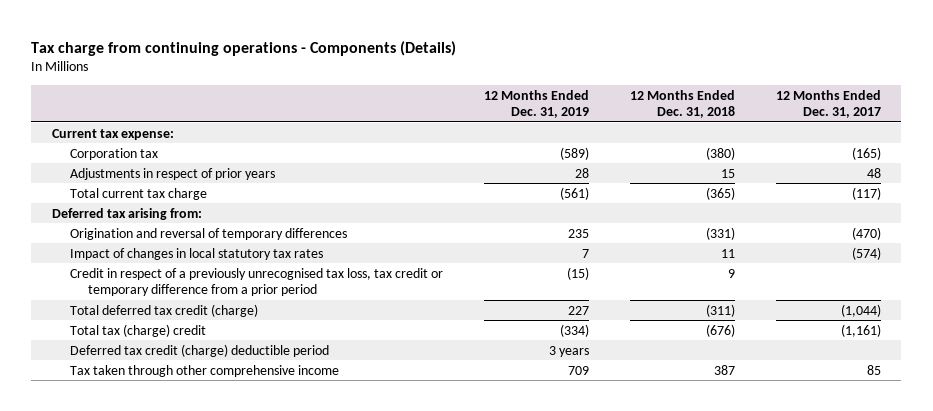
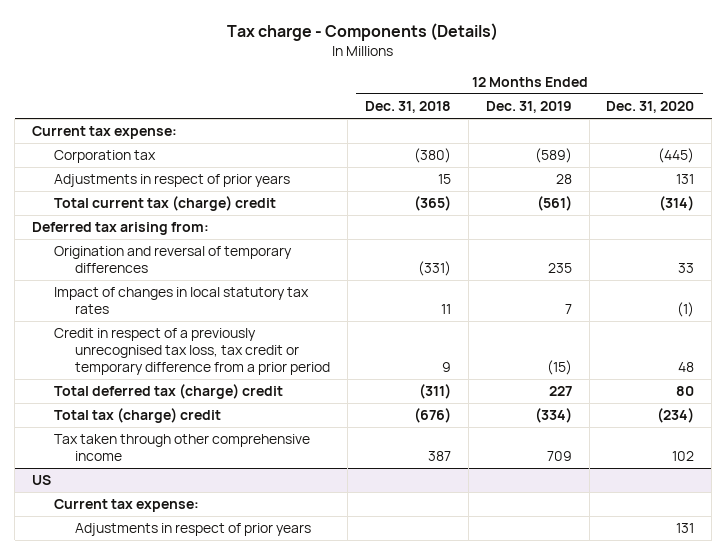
- Tax charge from continuing operations - Components (Details)
+ Tax charge - Components (Details)
- | 12 Months Ended Dec. 31, 2019 | 12 Months Ended Dec. 31, 2018 | 12 Months Ended Dec. 31, 2017
+ | 12 Months Ended Dec. 31, 2018 | 12 Months Ended Dec. 31, 2019 | 12 Months Ended Dec. 31, 2020
- Total current tax charge | (561) | (365) | (117)
+ Total current tax (charge) credit | (365) | (561) | (314)
- Total deferred tax credit (charge) | 227 | (311) | (1,044)
+ Total deferred tax (charge) credit | (311) | 227 | 80
- Deferred tax credit (charge) deductible period | 3 years | |
+ US
+ Current tax expense:
+ Adjustments in respect of prior years | | | 131

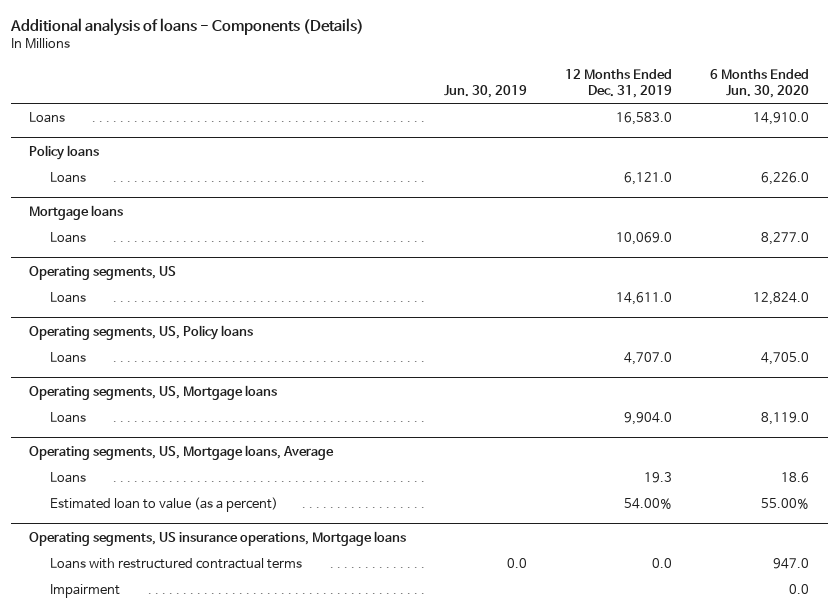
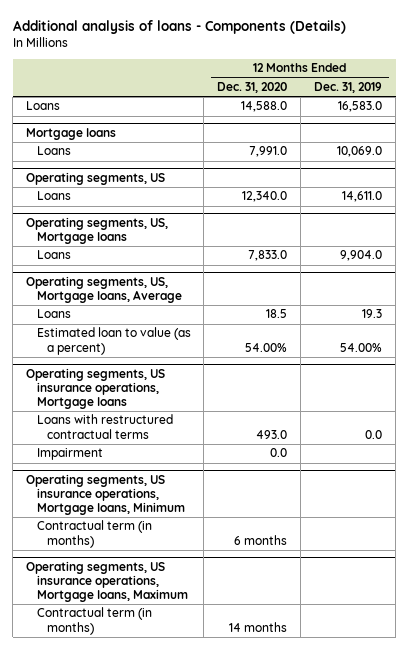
- | Jun. 30, 2019 | 12 Months Ended Dec. 31, 2019 | 6 Months Ended Jun. 30, 2020
+ | 12 Months Ended Dec. 31, 2020 | 12 Months Ended Dec. 31, 2019
- Policy loans
- Loans | | 6,121.0 | 6,226.0
- Operating segments, US, Policy loans
- Loans | | 4,707.0 | 4,705.0
+ Operating segments, US insurance operations, Mortgage loans, Minimum
+ Contractual term (in months) | 6 months |
+ Operating segments, US insurance operations, Mortgage loans, Maximum
+ Contractual term (in months) | 14 months |

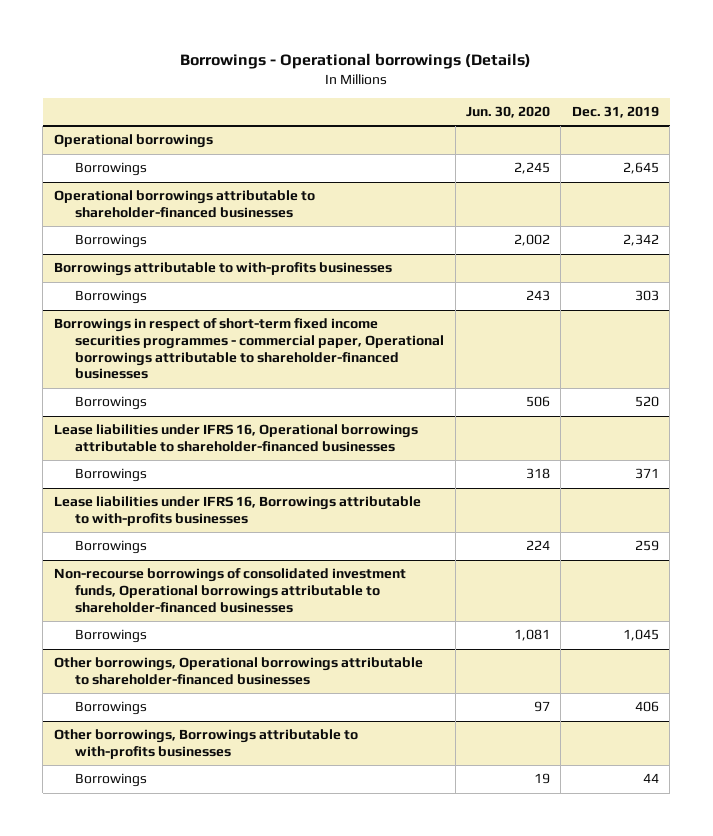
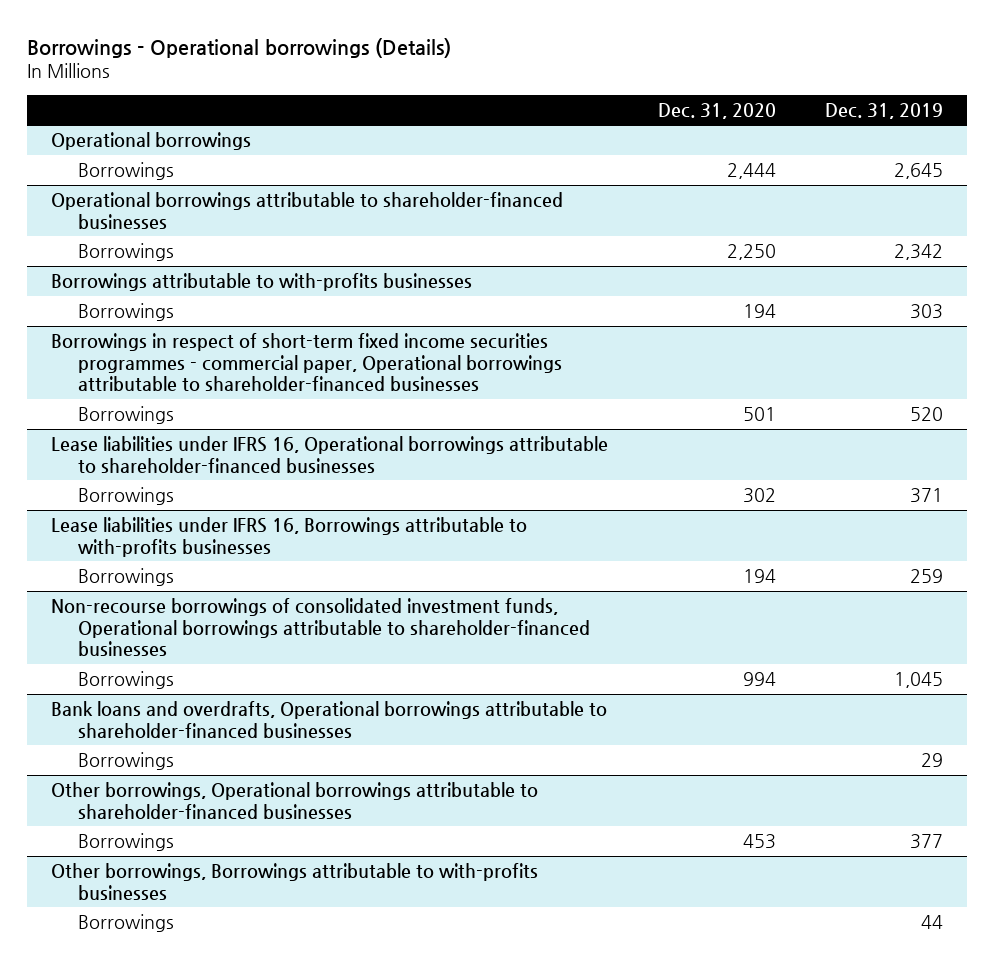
- | Jun. 30, 2020 | Dec. 31, 2019
+ | Dec. 31, 2020 | Dec. 31, 2019
+ Bank loans and overdrafts, Operational borrowings attributable to shareholder-financed businesses
+ Borrowings | | 29
@ Other borrowings, Operational borrowings attributable to shareholder-financed businesses
- Borrowings | 97 | 406
+ Borrowings | 453 | 377

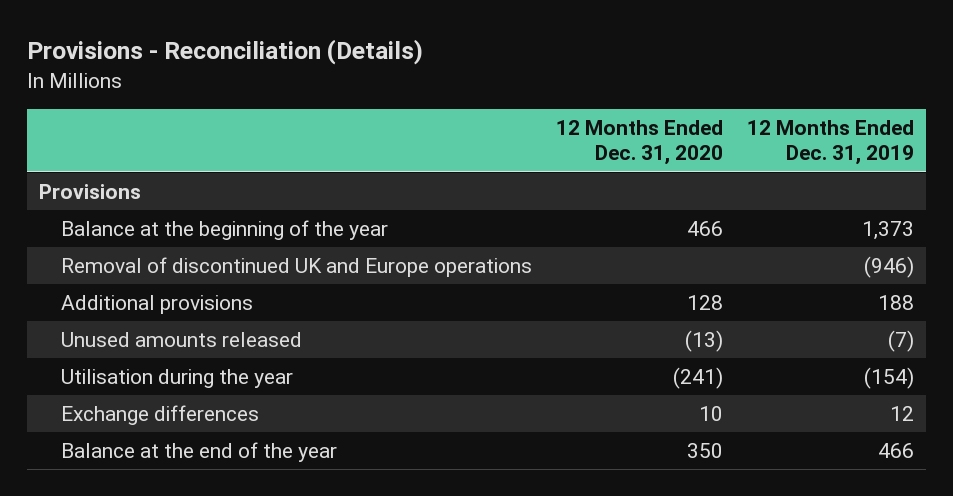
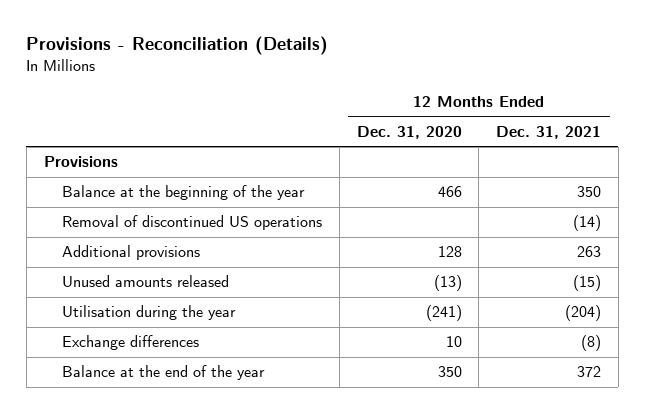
- | 12 Months Ended Dec. 31, 2020 | 12 Months Ended Dec. 31, 2019
+ | 12 Months Ended Dec. 31, 2020 | 12 Months Ended Dec. 31, 2021
- Removal of discontinued UK and Europe operations | | (946)
+ Removal of discontinued US operations | | (14)

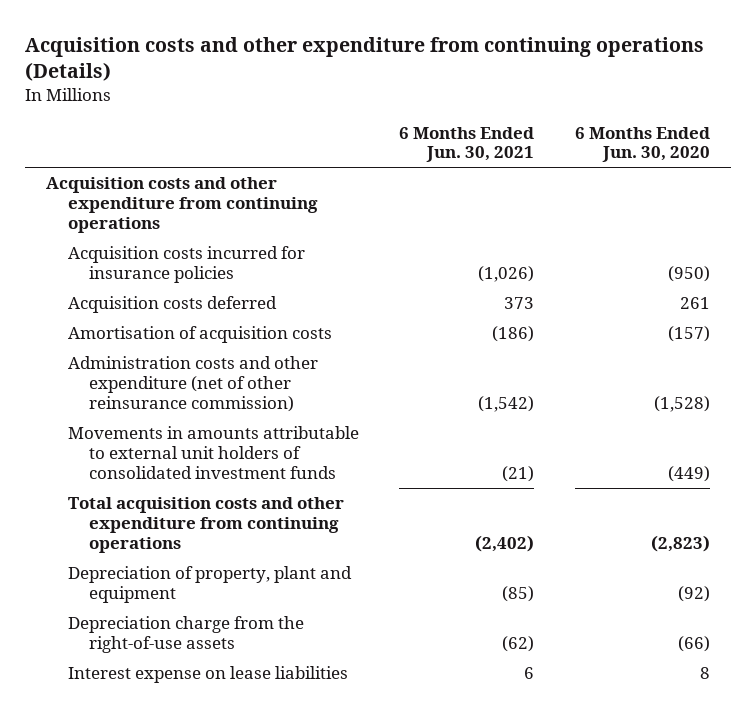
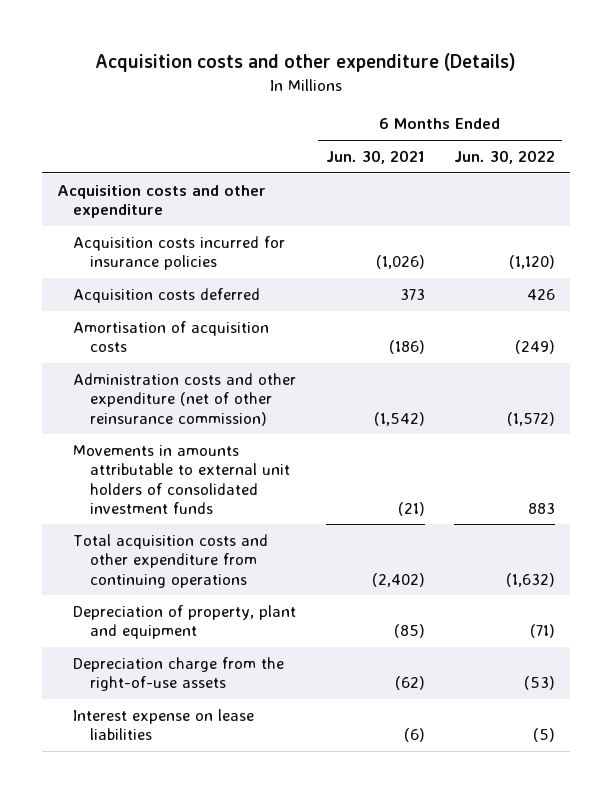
- Acquisition costs and other expenditure from continuing operations (Details)
+ Acquisition costs and other expenditure (Details)
- | 6 Months Ended Jun. 30, 2021 | 6 Months Ended Jun. 30, 2020
+ | 6 Months Ended Jun. 30, 2021 | 6 Months Ended Jun. 30, 2022
- Acquisition costs and other expenditure from continuing operations
+ Acquisition costs and other expenditure
- Interest expense on lease liabilities | 6 | 8
+ Interest expense on lease liabilities | (6) | (5)

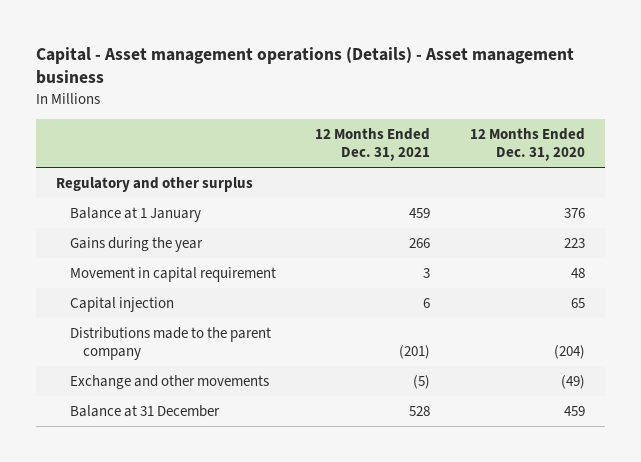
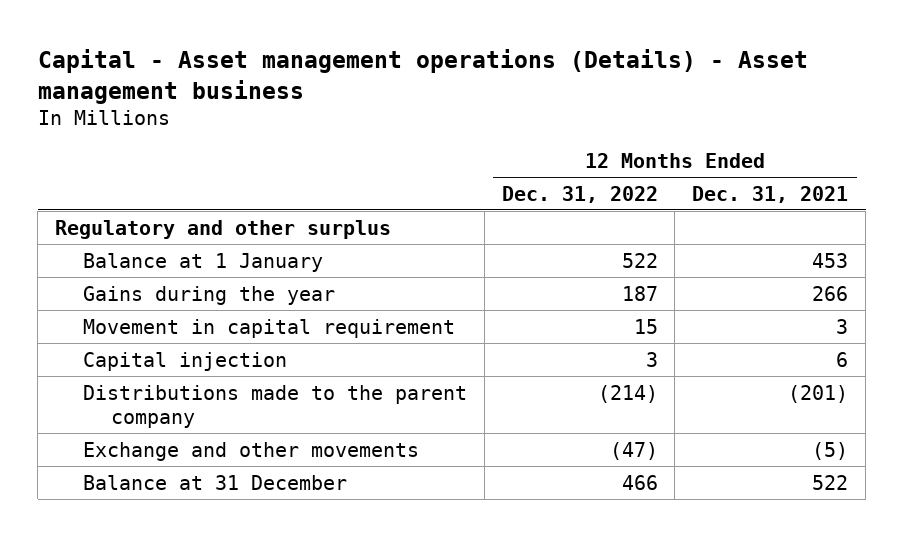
- | 12 Months Ended Dec. 31, 2021 | 12 Months Ended Dec. 31, 2020
+ | 12 Months Ended Dec. 31, 2022 | 12 Months Ended Dec. 31, 2021
- Balance at 1 January | 459 | 376
+ Balance at 1 January | 522 | 453
- Balance at 31 December | 528 | 459
+ Balance at 31 December | 466 | 522

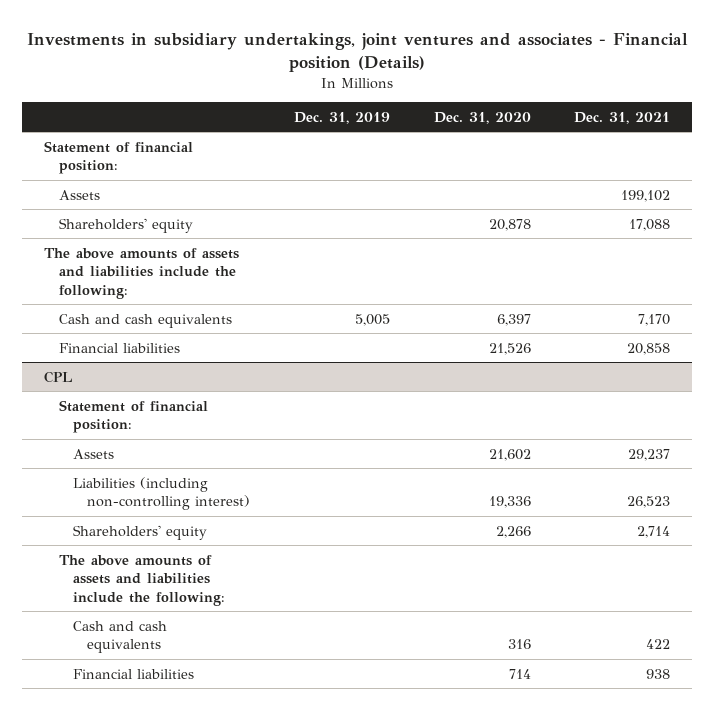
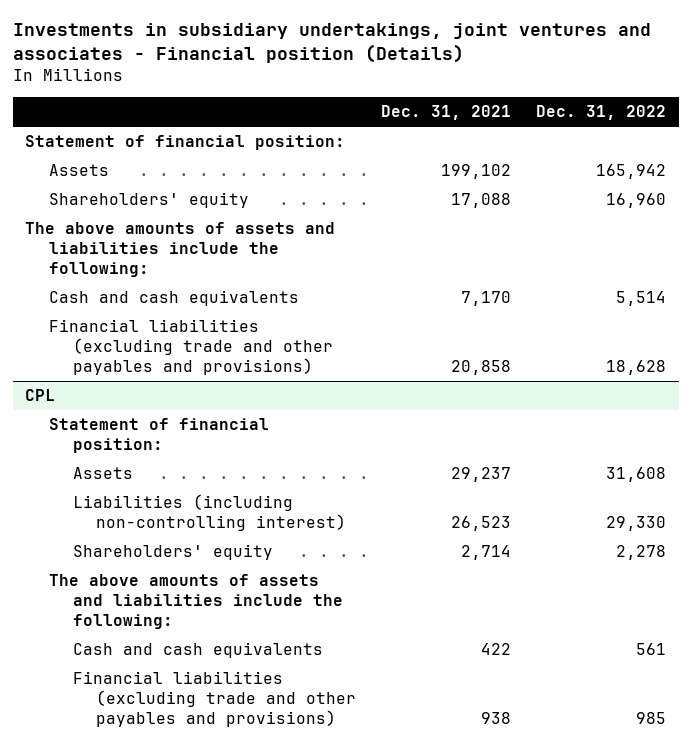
- | Dec. 31, 2019 | Dec. 31, 2020 | Dec. 31, 2021
+ | Dec. 31, 2021 | Dec. 31, 2022
- Financial liabilities | | 21,526 | 20,858
+ Financial liabilities (excluding trade and other payables and provisions) | 20,858 | 18,628
@ CPL
- Financial liabilities | | 714 | 938
+ Financial liabilities (excluding trade and other payables and provisions) | 938 | 985

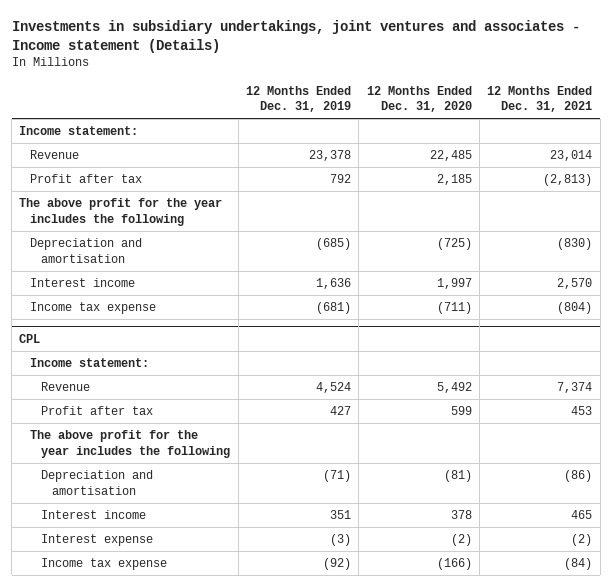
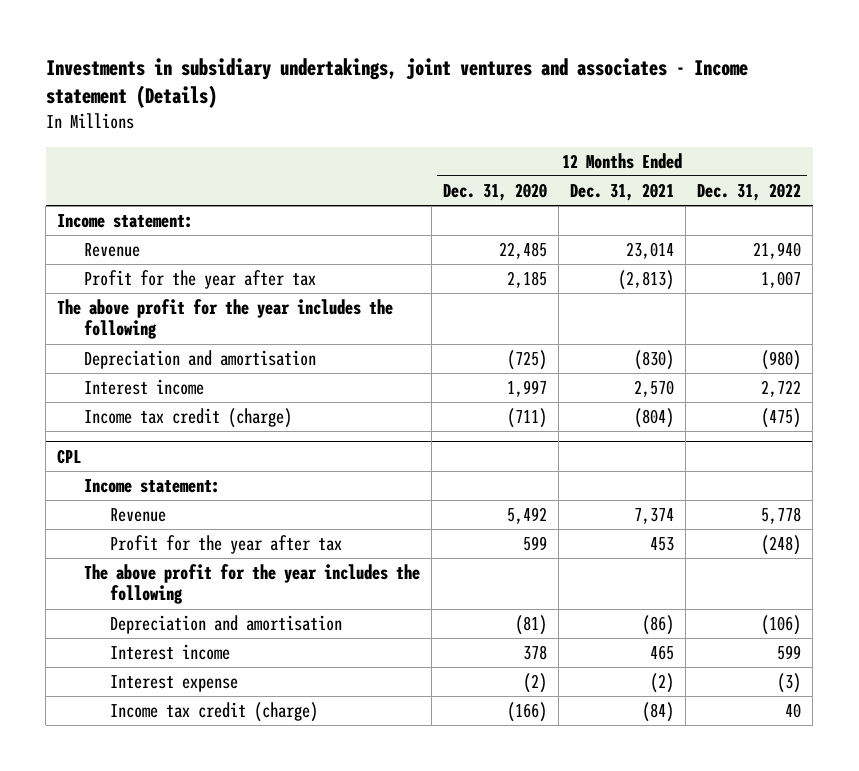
- | 12 Months Ended Dec. 31, 2019 | 12 Months Ended Dec. 31, 2020 | 12 Months Ended Dec. 31, 2021
+ | 12 Months Ended Dec. 31, 2020 | 12 Months Ended Dec. 31, 2021 | 12 Months Ended Dec. 31, 2022
- Profit after tax | 792 | 2,185 | (2,813)
+ Profit for the year after tax | 2,185 | (2,813) | 1,007
- Income tax expense | (681) | (711) | (804)
+ Income tax credit (charge) | (711) | (804) | (475)
@ CPL
- Profit after tax | 427 | 599 | 453
+ Profit for the year after tax | 599 | 453 | (248)
- Income tax expense | (92) | (166) | (84)
+ Income tax credit (charge) | (166) | (84) | 40

